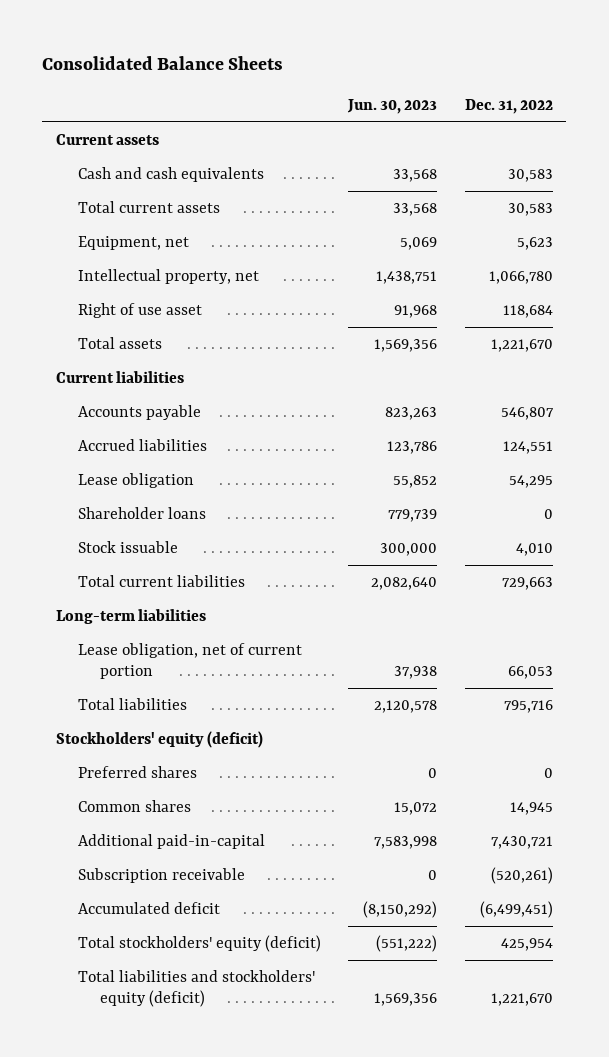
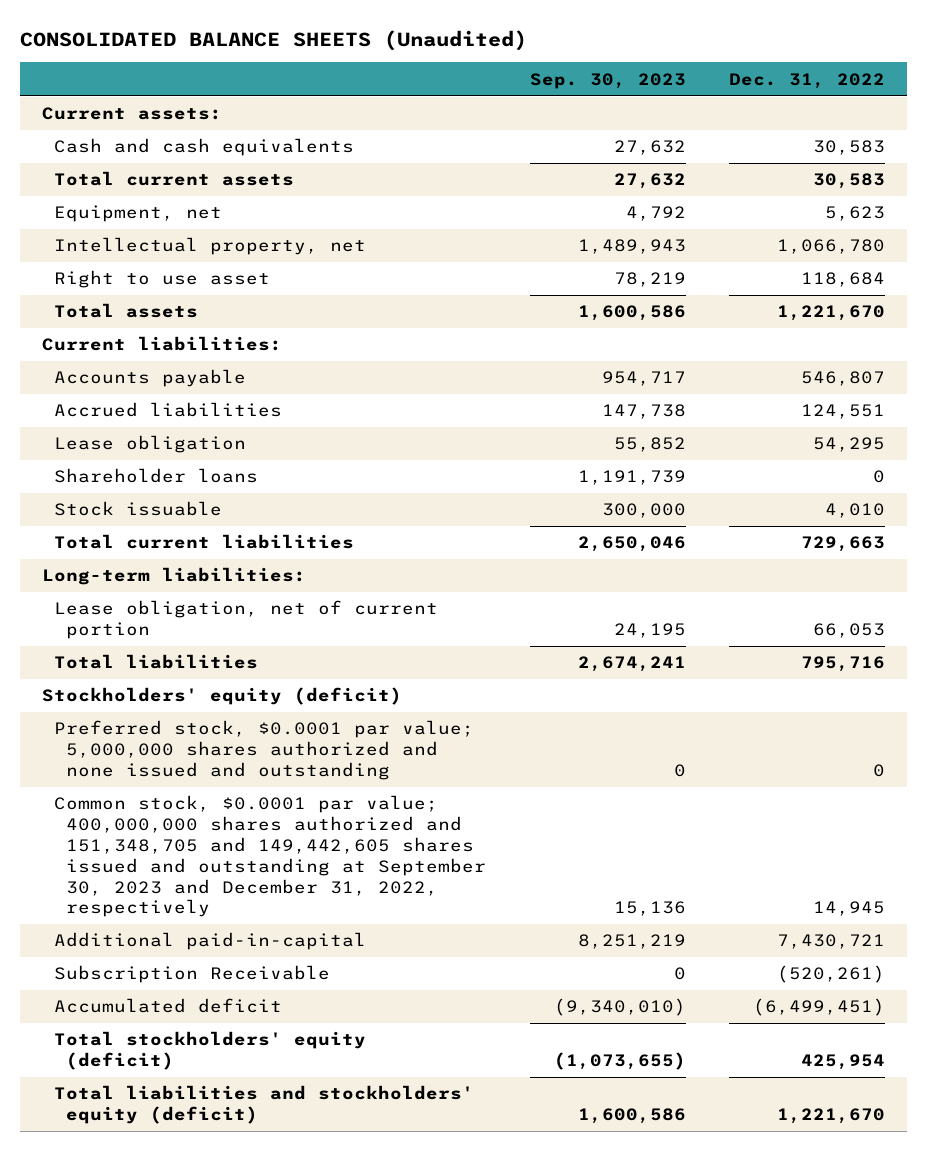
- Consolidated Balance Sheets
+ CONSOLIDATED BALANCE SHEETS (Unaudited)
- | Jun. 30, 2023 | Dec. 31, 2022
+ | Sep. 30, 2023 | Dec. 31, 2022
- Current assets
+ Current assets:
- Right of use asset | 91,968 | 118,684
+ Right to use asset | 78,219 | 118,684
- Current liabilities
+ Current liabilities:
- Long-term liabilities
+ Long-term liabilities:
- Preferred shares | 0 | 0
- Common shares | 15,072 | 14,945
+ Preferred stock, $0.0001 par value; 5,000,000 shares authorized and none issued and outstanding | 0 | 0
+ Common stock, $0.0001 par value; 400,000,000 shares authorized and 151,348,705 and 149,442,605 shares issued and outstanding at September 30, 2023 and December 31, 2022, respectively | 15,136 | 14,945
- Subscription receivable | 0 | (520,261)
+ Subscription Receivable | 0 | (520,261)

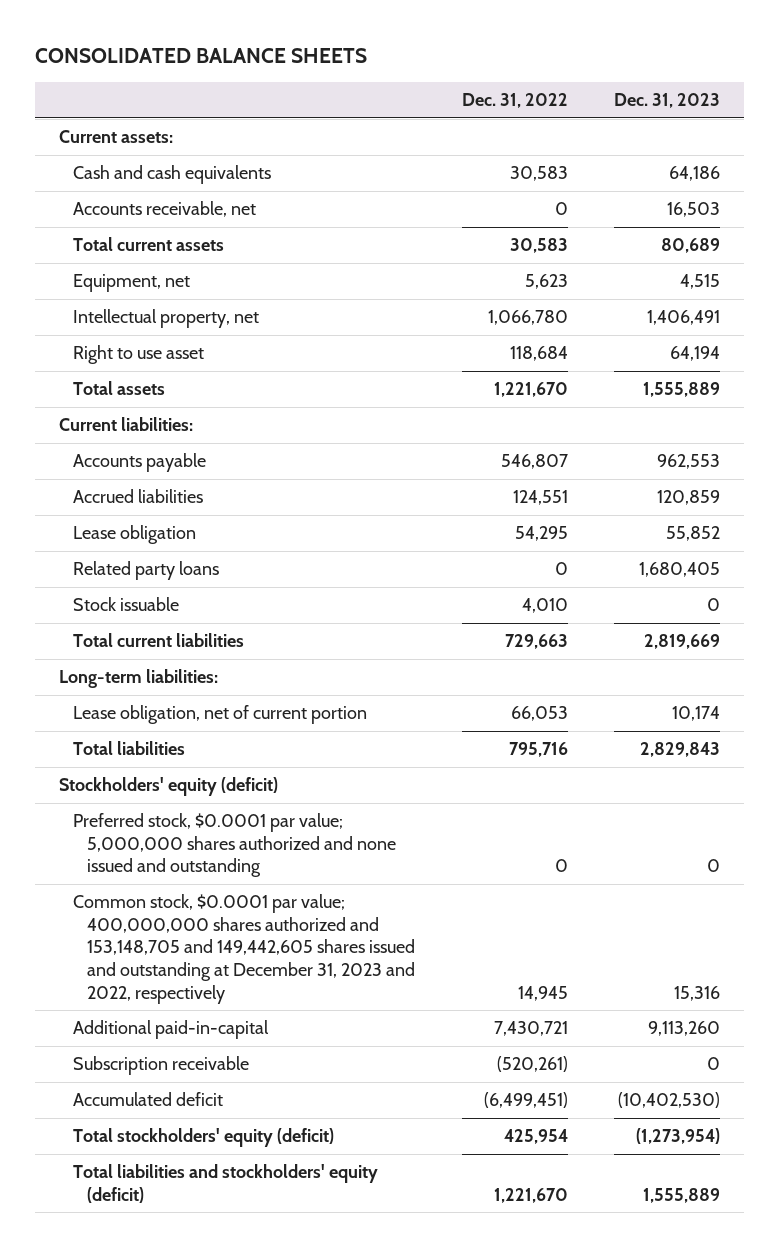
- CONSOLIDATED BALANCE SHEETS (Unaudited)
+ CONSOLIDATED BALANCE SHEETS
- | Sep. 30, 2023 | Dec. 31, 2022
+ | Dec. 31, 2022 | Dec. 31, 2023
+ Accounts receivable, net | 0 | 16,503
- Shareholder loans | 1,191,739 | 0
+ Related party loans | 0 | 1,680,405
- Common stock, $0.0001 par value; 400,000,000 shares authorized and 151,348,705 and 149,442,605 shares issued and outstanding at September 30, 2023 and December 31, 2022, respectively | 15,136 | 14,945
+ Common stock, $0.0001 par value; 400,000,000 shares authorized and 153,148,705 and 149,442,605 shares issued and outstanding at December 31, 2023 and 2022, respectively | 14,945 | 15,316
- Subscription Receivable | 0 | (520,261)
+ Subscription receivable | (520,261) | 0

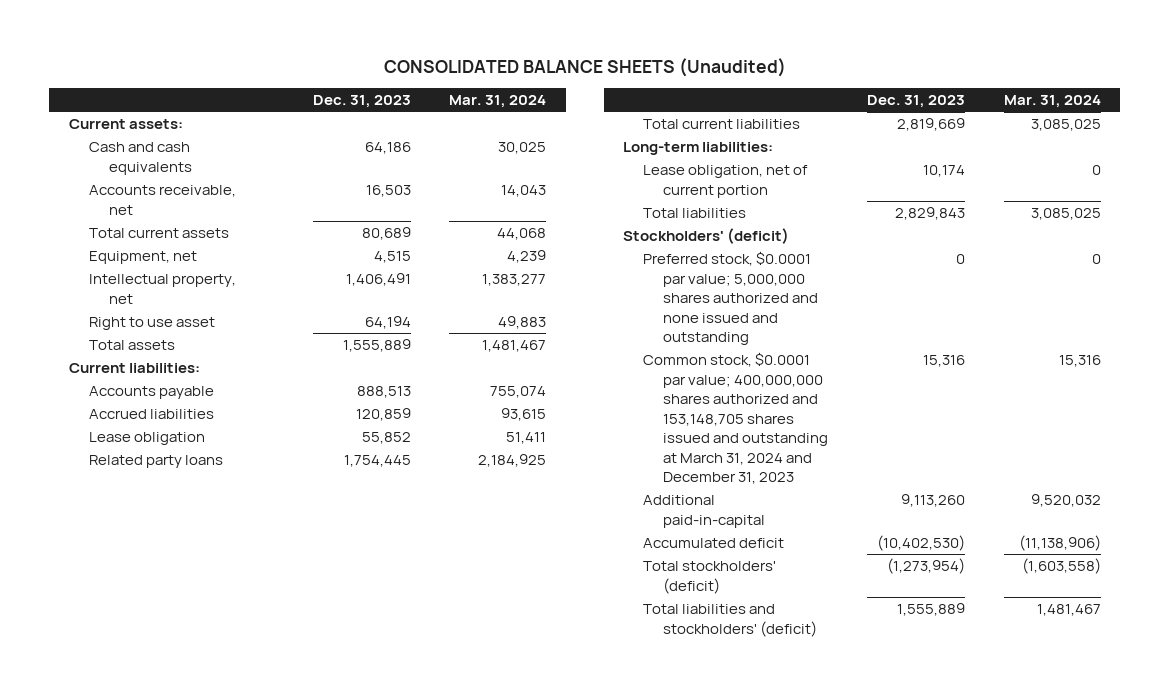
- CONSOLIDATED BALANCE SHEETS
+ CONSOLIDATED BALANCE SHEETS (Unaudited)
- | Dec. 31, 2022 | Dec. 31, 2023
+ | Dec. 31, 2023 | Mar. 31, 2024
- Accounts payable | 546,807 | 962,553
+ Accounts payable | 888,513 | 755,074
- Related party loans | 0 | 1,680,405
- Stock issuable | 4,010 | 0
+ Related party loans | 1,754,445 | 2,184,925
- Stockholders' equity (deficit)
+ Stockholders' (deficit)
- Common stock, $0.0001 par value; 400,000,000 shares authorized and 153,148,705 and 149,442,605 shares issued and outstanding at December 31, 2023 and 2022, respectively | 14,945 | 15,316
+ Common stock, $0.0001 par value; 400,000,000 shares authorized and 153,148,705 shares issued and outstanding at March 31, 2024 and December 31, 2023 | 15,316 | 15,316
- Subscription receivable | (520,261) | 0
- Total stockholders' equity (deficit) | 425,954 | (1,273,954)
- Total liabilities and stockholders' equity (deficit) | 1,221,670 | 1,555,889
+ Total stockholders' (deficit) | (1,273,954) | (1,603,558)
+ Total liabilities and stockholders' (deficit) | 1,555,889 | 1,481,467

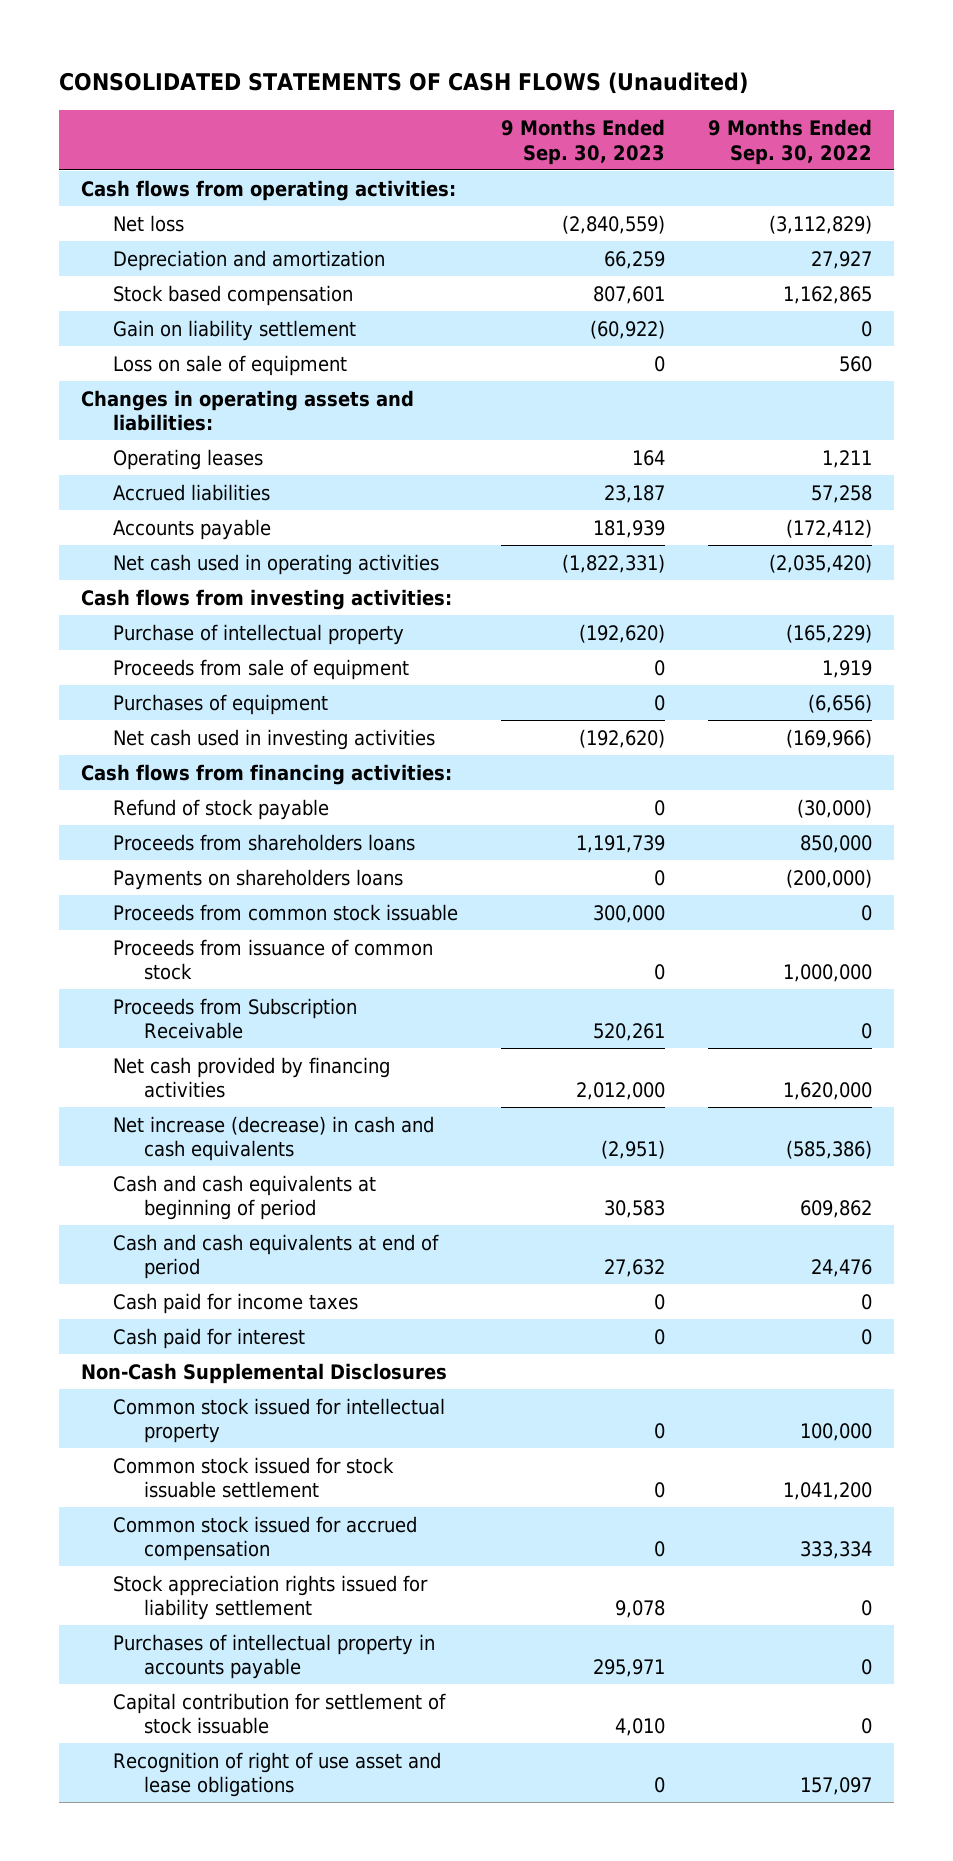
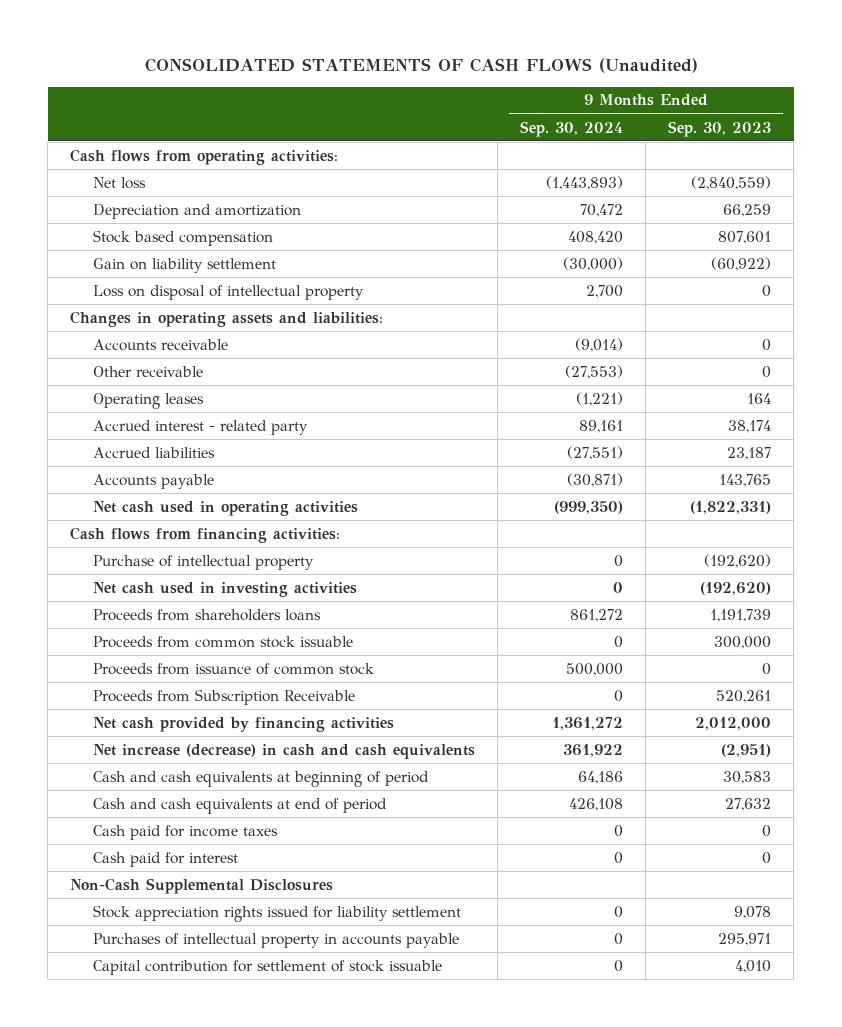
- | 9 Months Ended Sep. 30, 2023 | 9 Months Ended Sep. 30, 2022
+ | 9 Months Ended Sep. 30, 2024 | 9 Months Ended Sep. 30, 2023
- Loss on sale of equipment | 0 | 560
+ Loss on disposal of intellectual property | 2,700 | 0
+ Accounts receivable | (9,014) | 0
+ Other receivable | (27,553) | 0
+ Accrued interest - related party | 89,161 | 38,174
- Accounts payable | 181,939 | (172,412)
+ Accounts payable | (30,871) | 143,765
- Cash flows from investing activities:
moved up: Cash flows from financing activities:
- Proceeds from sale of equipment | 0 | 1,919
- Purchases of equipment | 0 | (6,656)
- Refund of stock payable | 0 | (30,000)
- Payments on shareholders loans | 0 | (200,000)
- Common stock issued for intellectual property | 0 | 100,000
- Common stock issued for stock issuable settlement | 0 | 1,041,200
- Common stock issued for accrued compensation | 0 | 333,334
- Recognition of right of use asset and lease obligations | 0 | 157,097

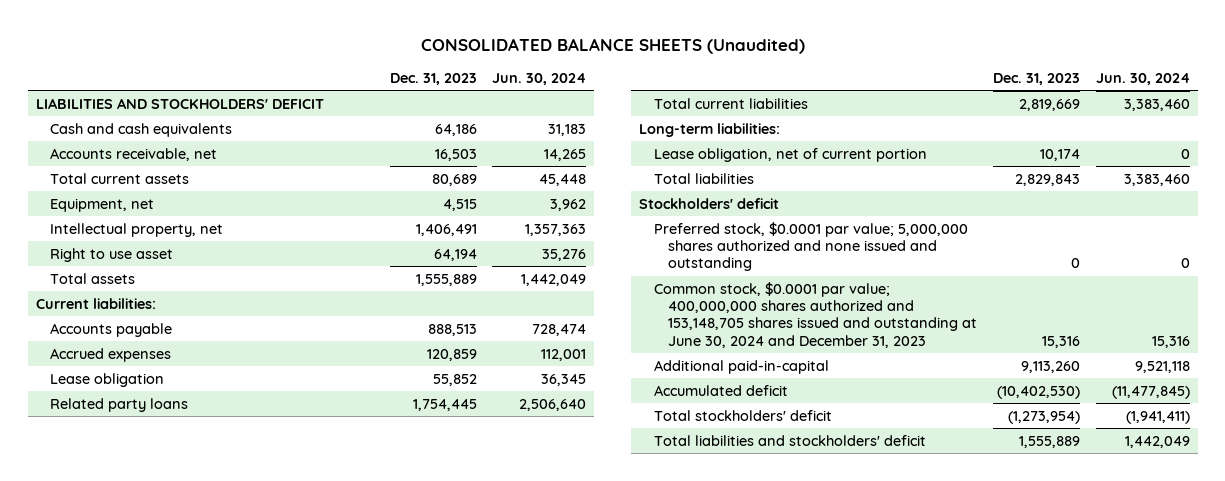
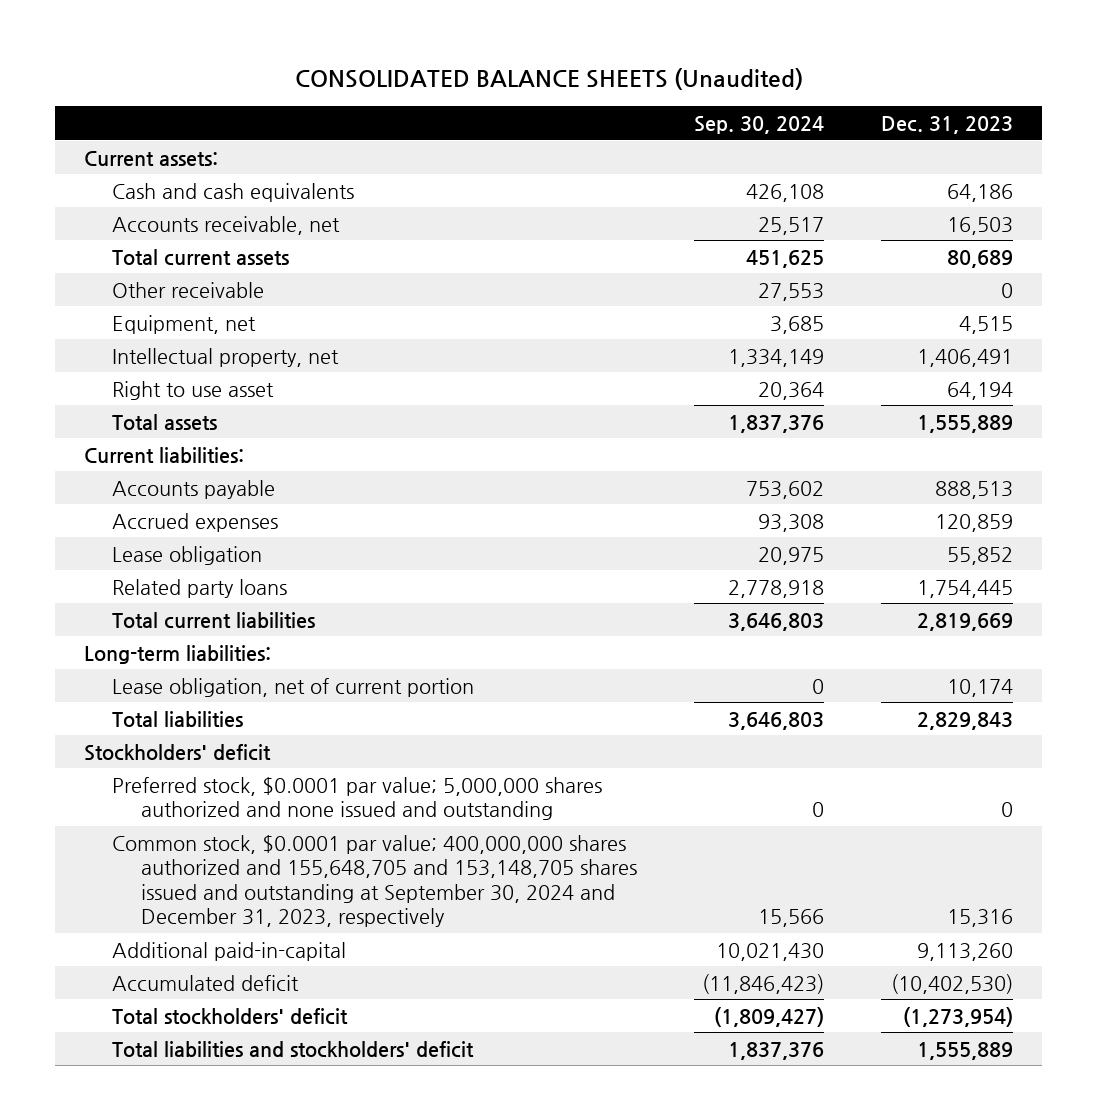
- | Dec. 31, 2023 | Jun. 30, 2024
+ | Sep. 30, 2024 | Dec. 31, 2023
- LIABILITIES AND STOCKHOLDERS' DEFICIT
+ Current assets:
+ Other receivable | 27,553 | 0
- Common stock, $0.0001 par value; 400,000,000 shares authorized and 153,148,705 shares issued and outstanding at June 30, 2024 and December 31, 2023 | 15,316 | 15,316
+ Common stock, $0.0001 par value; 400,000,000 shares authorized and 155,648,705 and 153,148,705 shares issued and outstanding at September 30, 2024 and December 31, 2023, respectively | 15,566 | 15,316

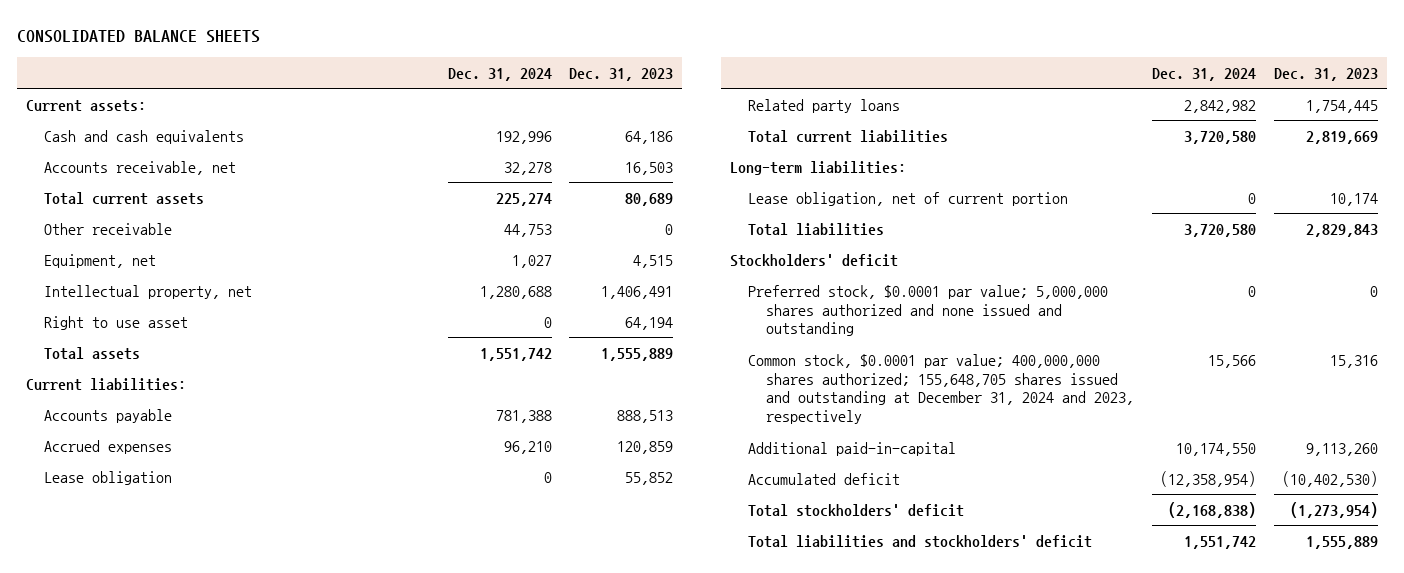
- CONSOLIDATED BALANCE SHEETS (Unaudited)
+ CONSOLIDATED BALANCE SHEETS
- | Sep. 30, 2024 | Dec. 31, 2023
+ | Dec. 31, 2024 | Dec. 31, 2023
- Common stock, $0.0001 par value; 400,000,000 shares authorized and 155,648,705 and 153,148,705 shares issued and outstanding at September 30, 2024 and December 31, 2023, respectively | 15,566 | 15,316
+ Common stock, $0.0001 par value; 400,000,000 shares authorized; 155,648,705 shares issued and outstanding at December 31, 2024 and 2023, respectively | 15,566 | 15,316

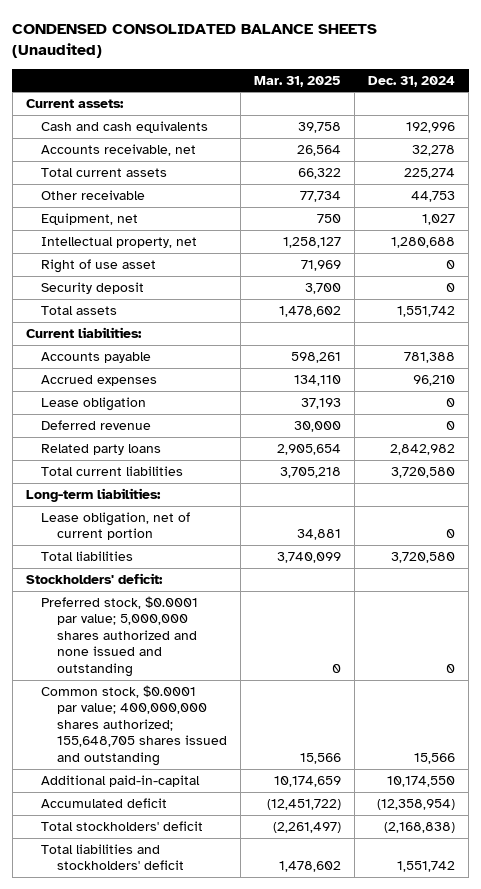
- CONSOLIDATED BALANCE SHEETS
+ CONDENSED CONSOLIDATED BALANCE SHEETS (Unaudited)
- | Dec. 31, 2024 | Dec. 31, 2023
+ | Mar. 31, 2025 | Dec. 31, 2024
- Right to use asset | 0 | 64,194
+ Right of use asset | 71,969 | 0
+ Security deposit | 3,700 | 0
+ Deferred revenue | 30,000 | 0
- Stockholders' deficit
+ Stockholders' deficit:
- Common stock, $0.0001 par value; 400,000,000 shares authorized; 155,648,705 shares issued and outstanding at December 31, 2024 and 2023, respectively | 15,566 | 15,316
+ Common stock, $0.0001 par value; 400,000,000 shares authorized; 155,648,705 shares issued and outstanding | 15,566 | 15,566

